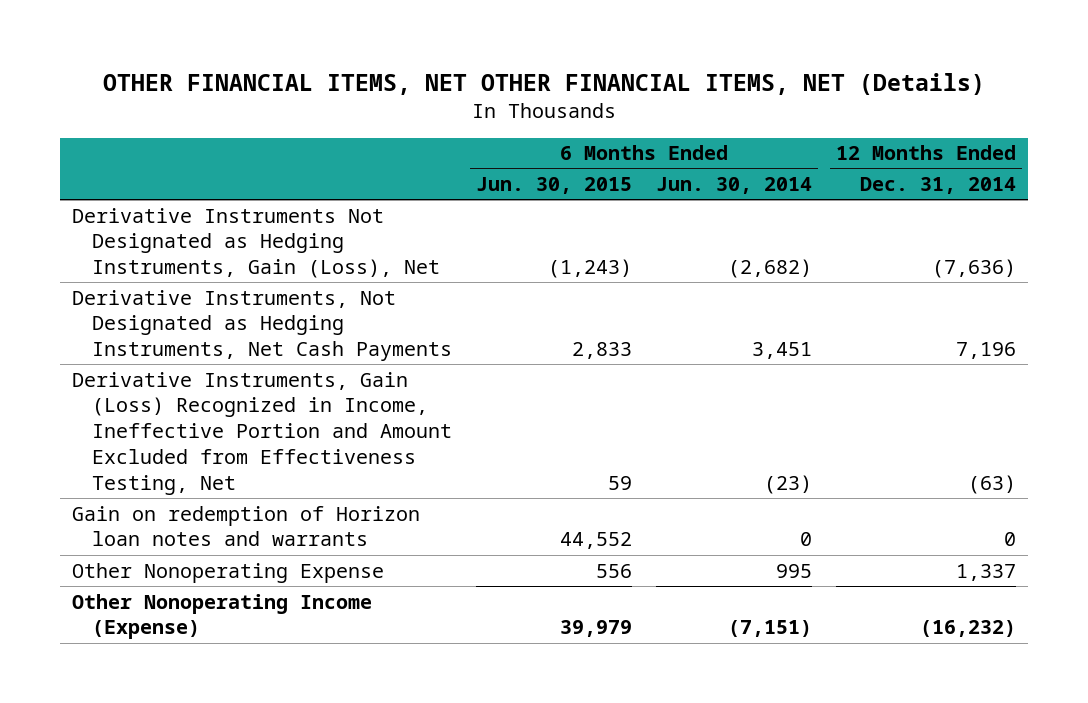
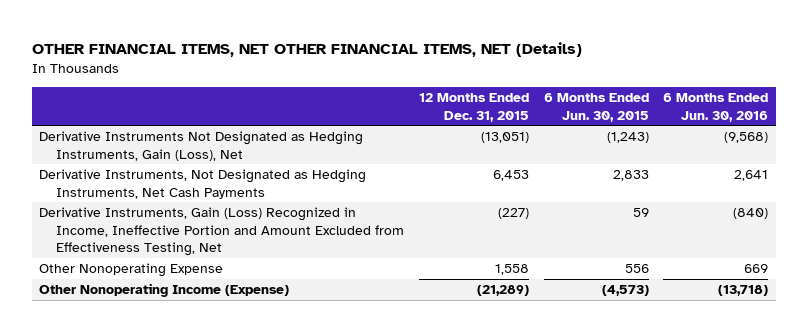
- | 6 Months Ended Jun. 30, 2015 | 6 Months Ended Jun. 30, 2014 | 12 Months Ended Dec. 31, 2014
+ | 12 Months Ended Dec. 31, 2015 | 6 Months Ended Jun. 30, 2015 | 6 Months Ended Jun. 30, 2016
- Gain on redemption of Horizon loan notes and warrants | 44,552 | 0 | 0
- Other Nonoperating Income (Expense) | 39,979 | (7,151) | (16,232)
+ Other Nonoperating Income (Expense) | (21,289) | (4,573) | (13,718)

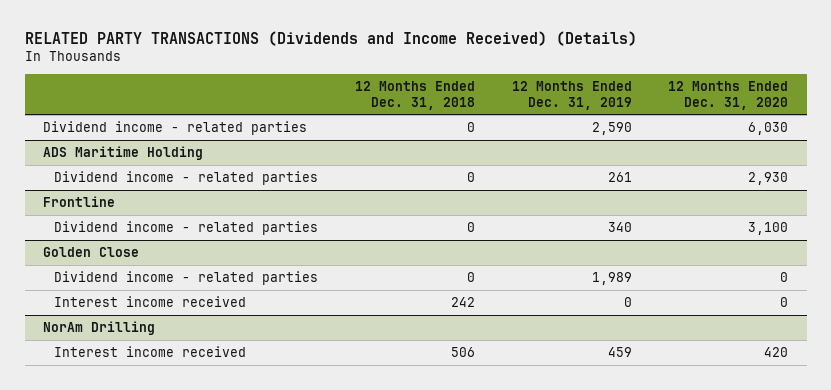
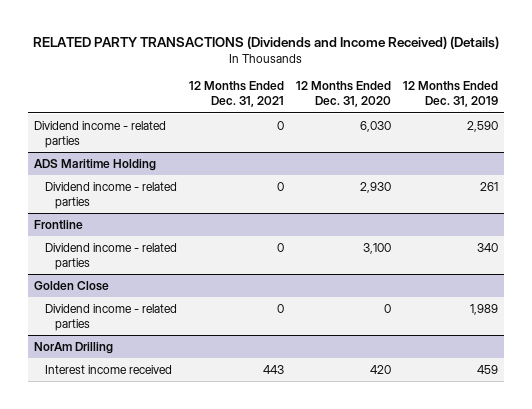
- | 12 Months Ended Dec. 31, 2018 | 12 Months Ended Dec. 31, 2019 | 12 Months Ended Dec. 31, 2020
+ | 12 Months Ended Dec. 31, 2021 | 12 Months Ended Dec. 31, 2020 | 12 Months Ended Dec. 31, 2019
@ Golden Close
- Interest income received | 242 | 0 | 0

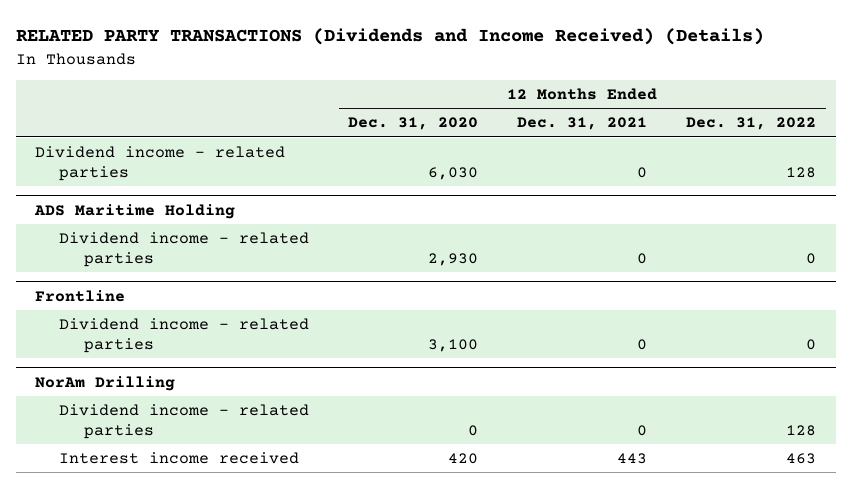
- | 12 Months Ended Dec. 31, 2021 | 12 Months Ended Dec. 31, 2020 | 12 Months Ended Dec. 31, 2019
+ | 12 Months Ended Dec. 31, 2020 | 12 Months Ended Dec. 31, 2021 | 12 Months Ended Dec. 31, 2022
- Golden Close
- Dividend income - related parties | 0 | 0 | 1,989
@ NorAm Drilling
+ Dividend income - related parties | 0 | 0 | 128

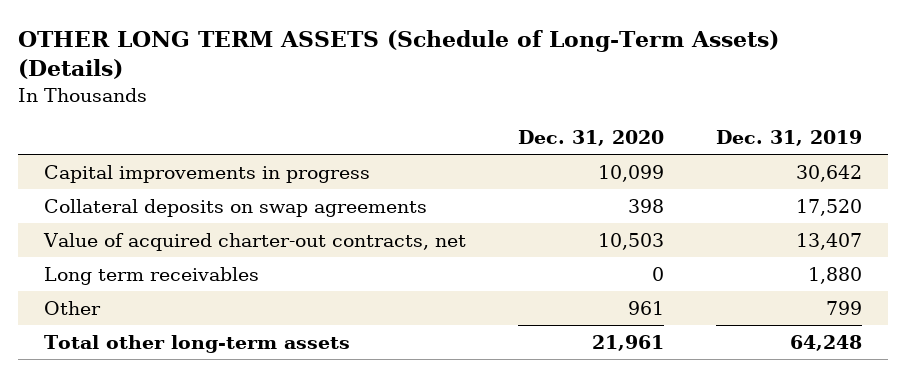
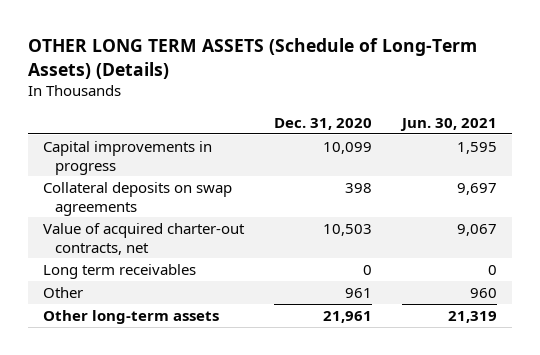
- | Dec. 31, 2020 | Dec. 31, 2019
+ | Dec. 31, 2020 | Jun. 30, 2021
- Total other long-term assets | 21,961 | 64,248
+ Other long-term assets | 21,961 | 21,319

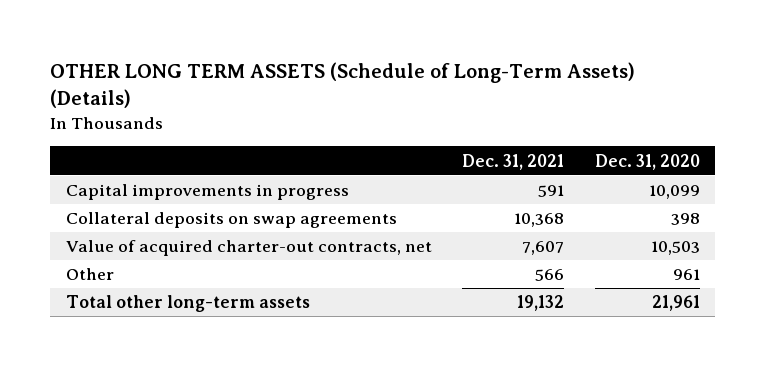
- | Dec. 31, 2020 | Jun. 30, 2021
+ | Dec. 31, 2021 | Dec. 31, 2020
- Long term receivables | 0 | 0
- Other long-term assets | 21,961 | 21,319
+ Total other long-term assets | 19,132 | 21,961

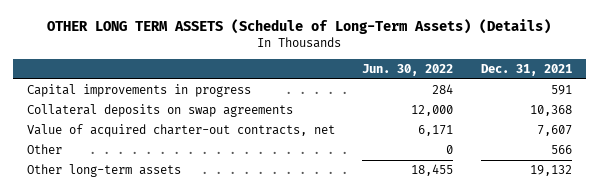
- | Dec. 31, 2021 | Dec. 31, 2020
+ | Jun. 30, 2022 | Dec. 31, 2021
- Total other long-term assets | 19,132 | 21,961
+ Other long-term assets | 18,455 | 19,132

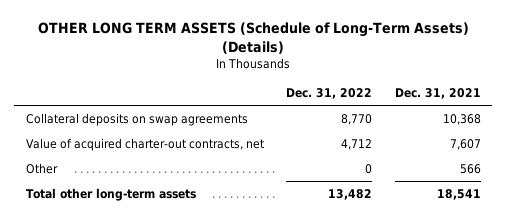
- | Jun. 30, 2022 | Dec. 31, 2021
+ | Dec. 31, 2022 | Dec. 31, 2021
- Capital improvements in progress | 284 | 591
- Other long-term assets | 18,455 | 19,132
+ Total other long-term assets | 13,482 | 18,541

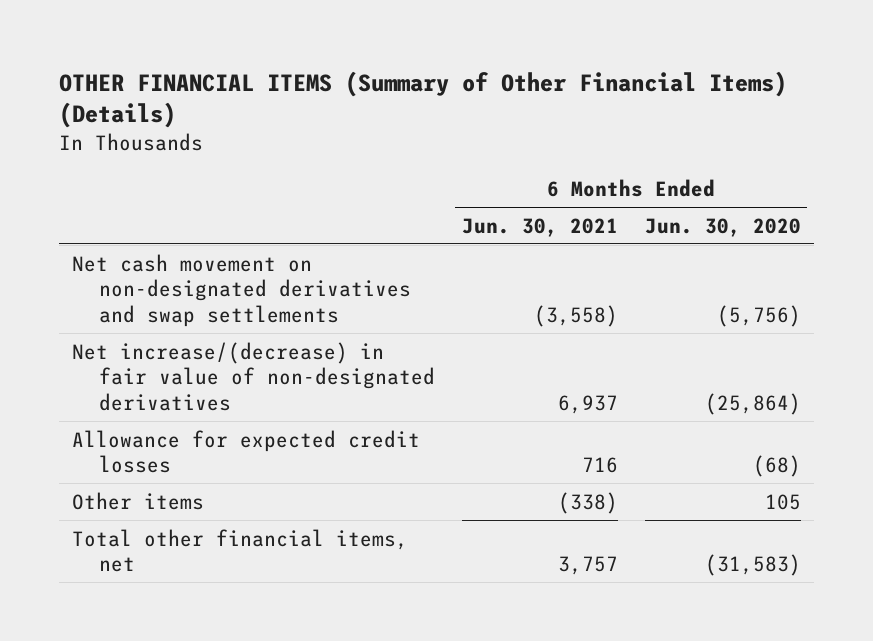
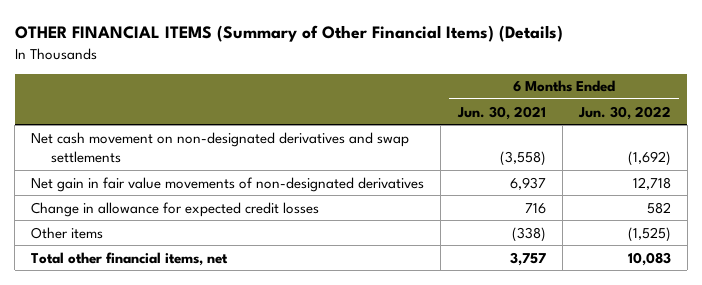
- | 6 Months Ended Jun. 30, 2021 | 6 Months Ended Jun. 30, 2020
+ | 6 Months Ended Jun. 30, 2021 | 6 Months Ended Jun. 30, 2022
- Net increase/(decrease) in fair value of non-designated derivatives | 6,937 | (25,864)
- Allowance for expected credit losses | 716 | (68)
+ Net gain in fair value movements of non-designated derivatives | 6,937 | 12,718
+ Change in allowance for expected credit losses | 716 | 582

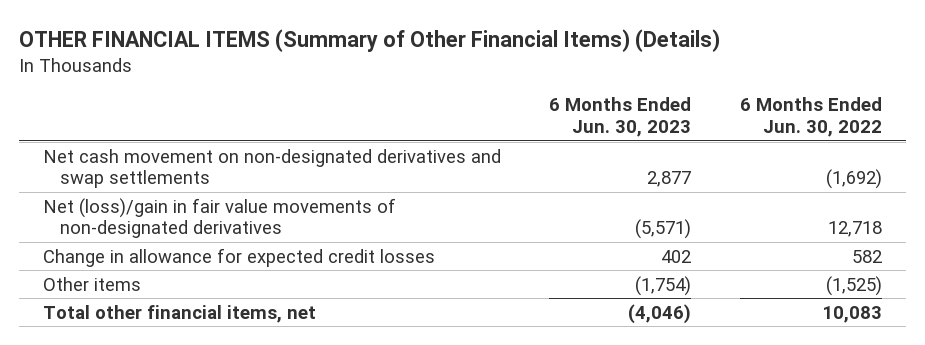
- | 6 Months Ended Jun. 30, 2021 | 6 Months Ended Jun. 30, 2022
+ | 6 Months Ended Jun. 30, 2023 | 6 Months Ended Jun. 30, 2022
- Net gain in fair value movements of non-designated derivatives | 6,937 | 12,718
+ Net (loss)/gain in fair value movements of non-designated derivatives | (5,571) | 12,718

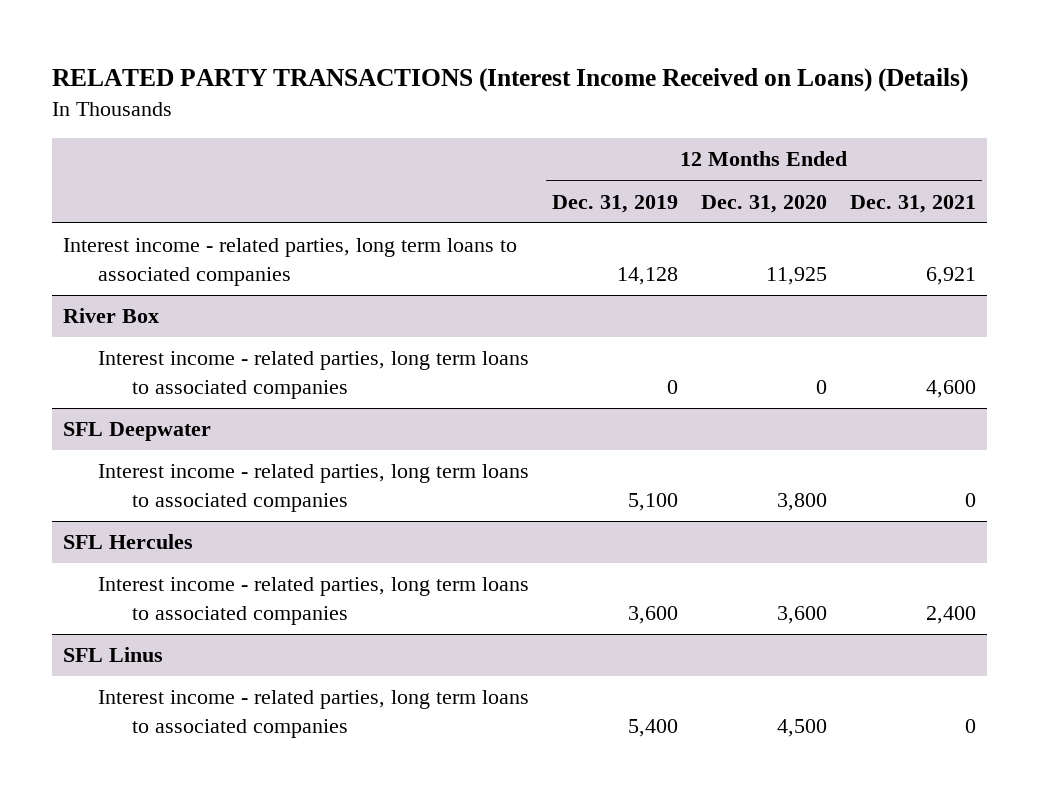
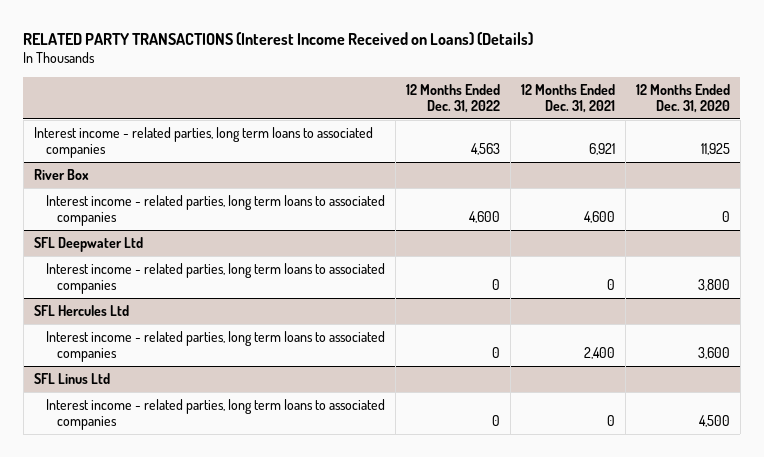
- | 12 Months Ended Dec. 31, 2019 | 12 Months Ended Dec. 31, 2020 | 12 Months Ended Dec. 31, 2021
+ | 12 Months Ended Dec. 31, 2022 | 12 Months Ended Dec. 31, 2021 | 12 Months Ended Dec. 31, 2020
- SFL Deepwater
+ SFL Deepwater Ltd
- SFL Hercules
+ SFL Hercules Ltd
- SFL Linus
+ SFL Linus Ltd

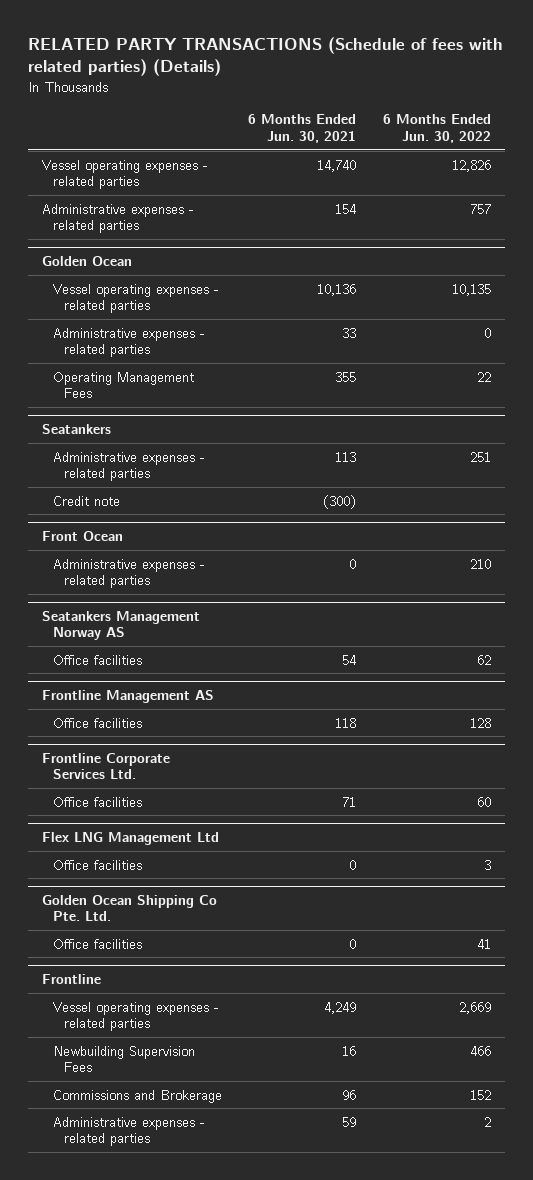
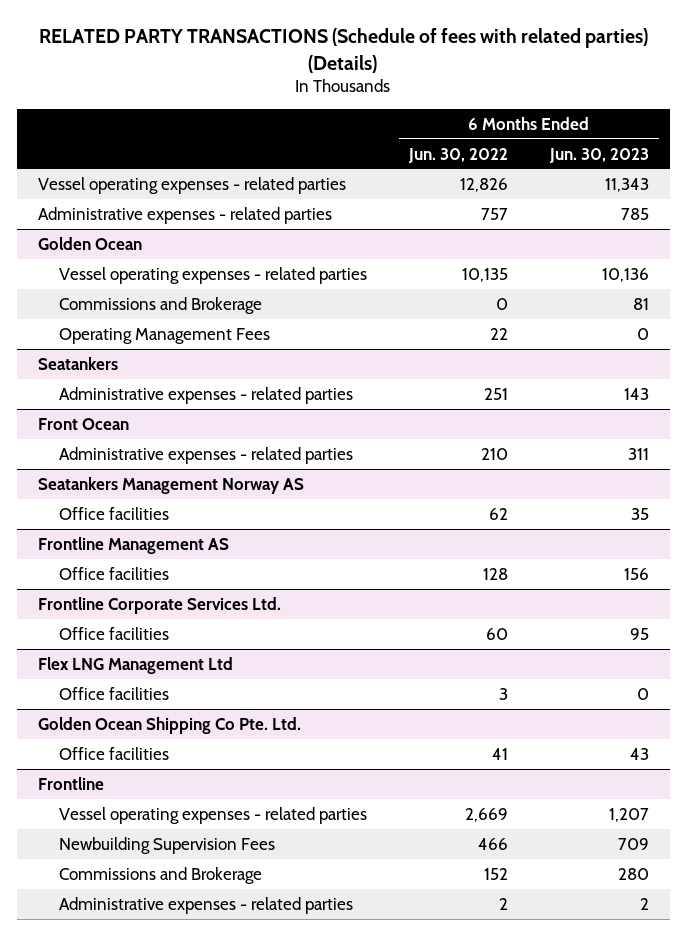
- | 6 Months Ended Jun. 30, 2021 | 6 Months Ended Jun. 30, 2022
+ | 6 Months Ended Jun. 30, 2022 | 6 Months Ended Jun. 30, 2023
@ Golden Ocean
- Administrative expenses - related parties | 33 | 0
+ Commissions and Brokerage | 0 | 81
@ Seatankers
- Credit note | (300) |

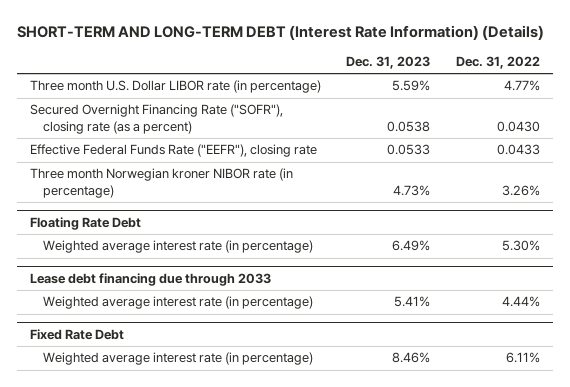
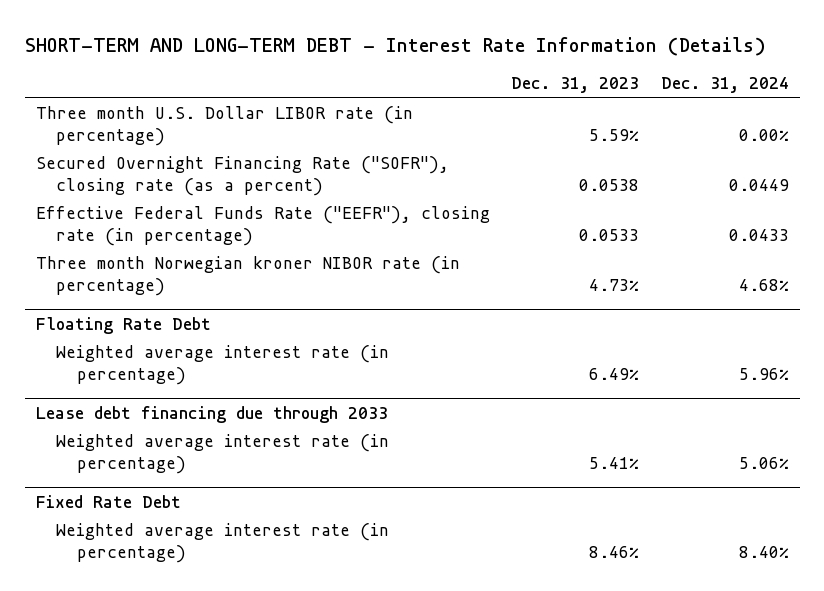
- SHORT-TERM AND LONG-TERM DEBT (Interest Rate Information) (Details)
+ SHORT-TERM AND LONG-TERM DEBT - Interest Rate Information (Details)
- | Dec. 31, 2023 | Dec. 31, 2022
+ | Dec. 31, 2023 | Dec. 31, 2024
- Effective Federal Funds Rate ("EEFR"), closing rate | 0.0533 | 0.0433
+ Effective Federal Funds Rate ("EEFR"), closing rate (in percentage) | 0.0533 | 0.0433

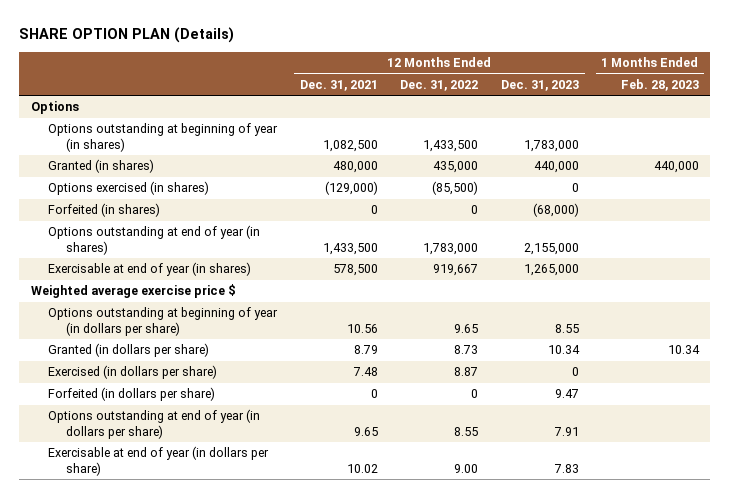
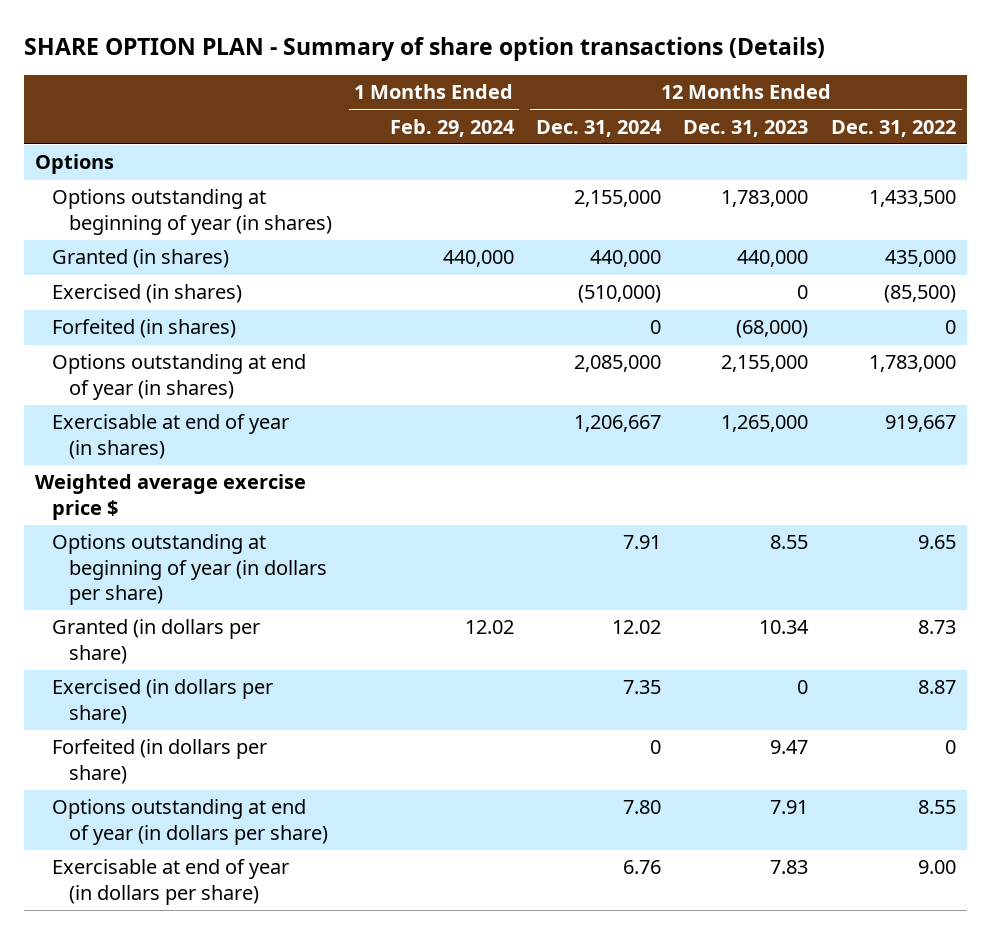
- SHARE OPTION PLAN (Details)
+ SHARE OPTION PLAN - Summary of share option transactions (Details)
- | 12 Months Ended Dec. 31, 2021 | 12 Months Ended Dec. 31, 2022 | 12 Months Ended Dec. 31, 2023 | 1 Months Ended Feb. 28, 2023
+ | 1 Months Ended Feb. 29, 2024 | 12 Months Ended Dec. 31, 2024 | 12 Months Ended Dec. 31, 2023 | 12 Months Ended Dec. 31, 2022
- Options exercised (in shares) | (129,000) | (85,500) | 0 |
+ Exercised (in shares) | | (510,000) | 0 | (85,500)

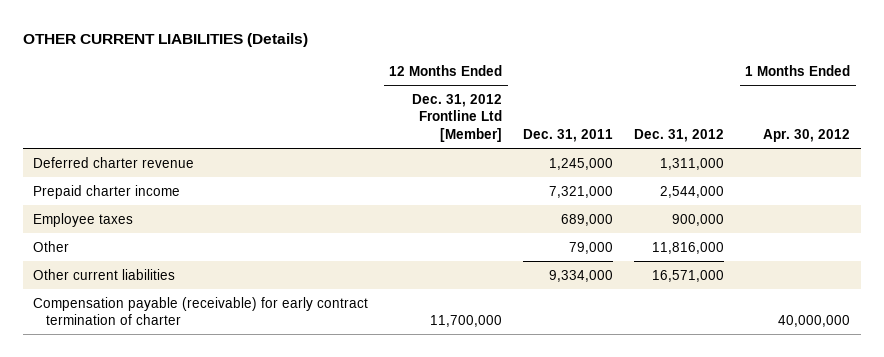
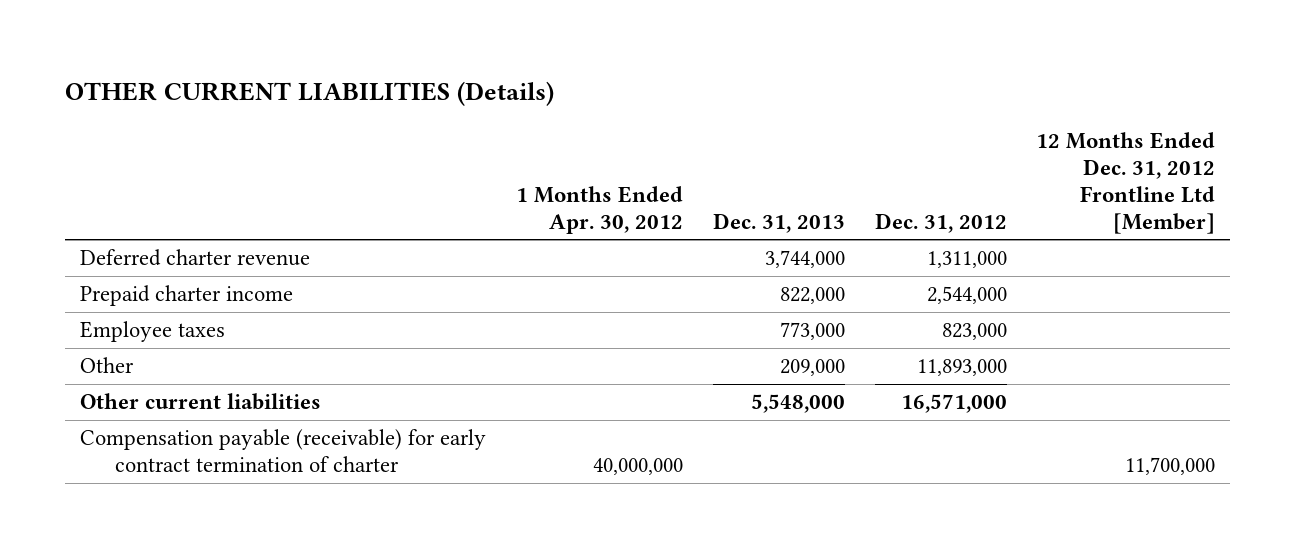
- | 12 Months Ended Dec. 31, 2012 Frontline Ltd [Member] | Dec. 31, 2011 | Dec. 31, 2012 | 1 Months Ended Apr. 30, 2012
+ | 1 Months Ended Apr. 30, 2012 | Dec. 31, 2013 | Dec. 31, 2012 | 12 Months Ended Dec. 31, 2012 Frontline Ltd [Member]
- Employee taxes | | 689,000 | 900,000 |
- Other | | 79,000 | 11,816,000 |
+ Employee taxes | | 773,000 | 823,000 |
+ Other | | 209,000 | 11,893,000 |

